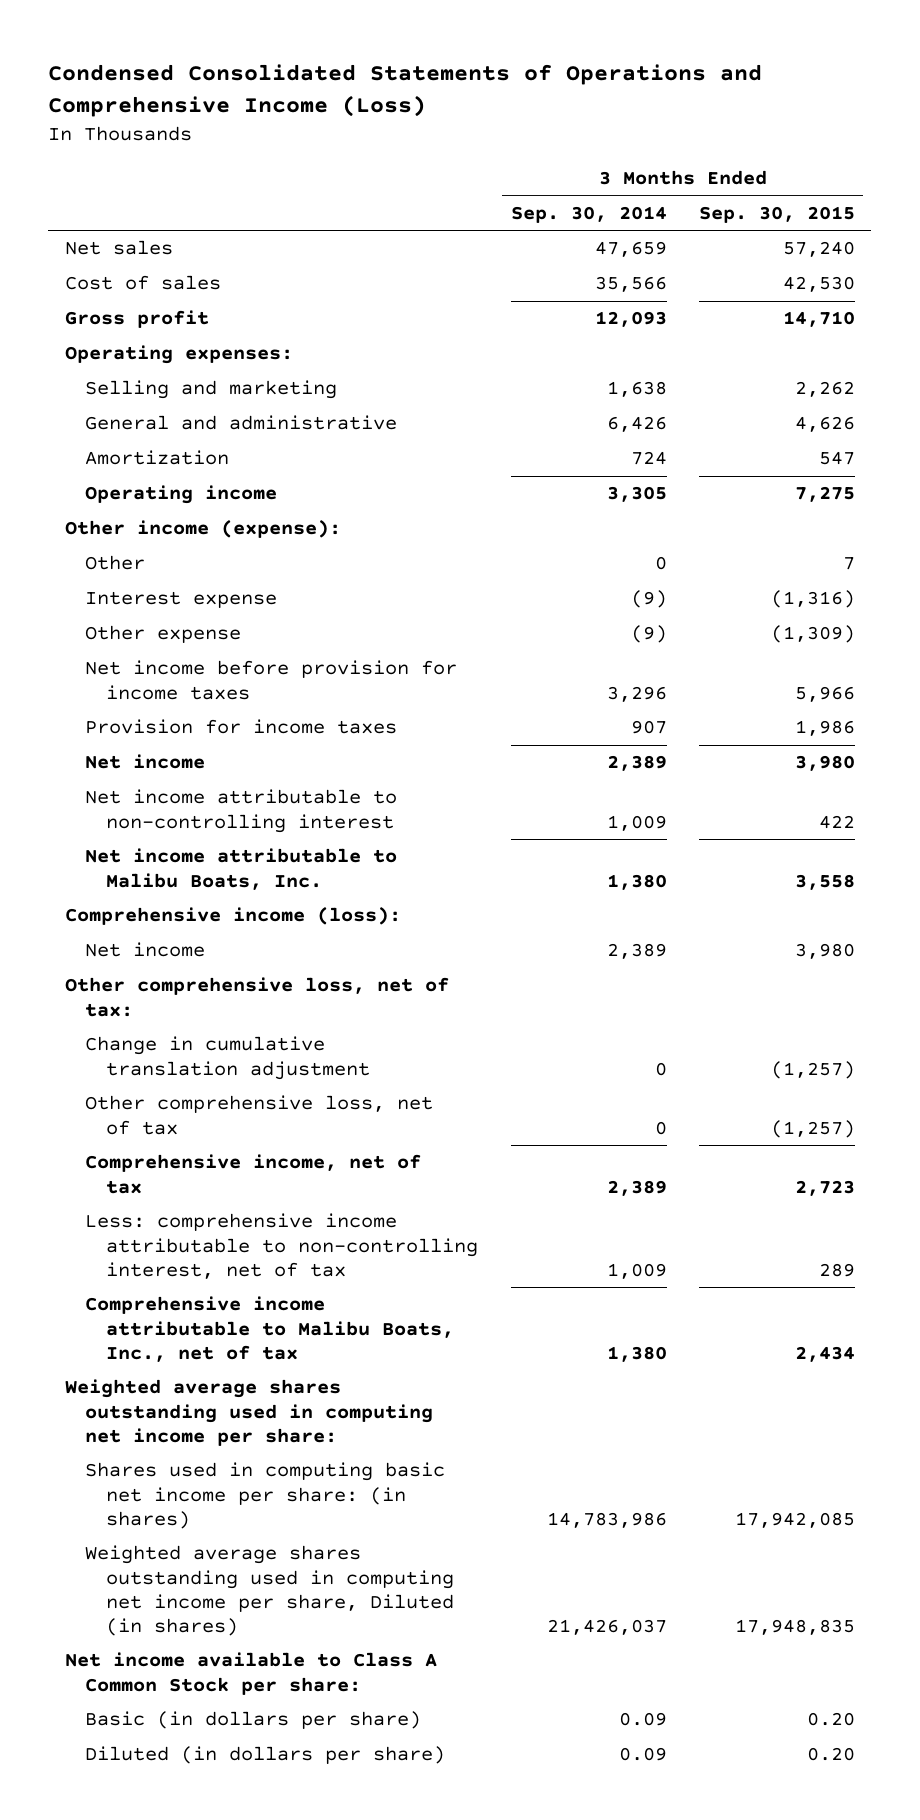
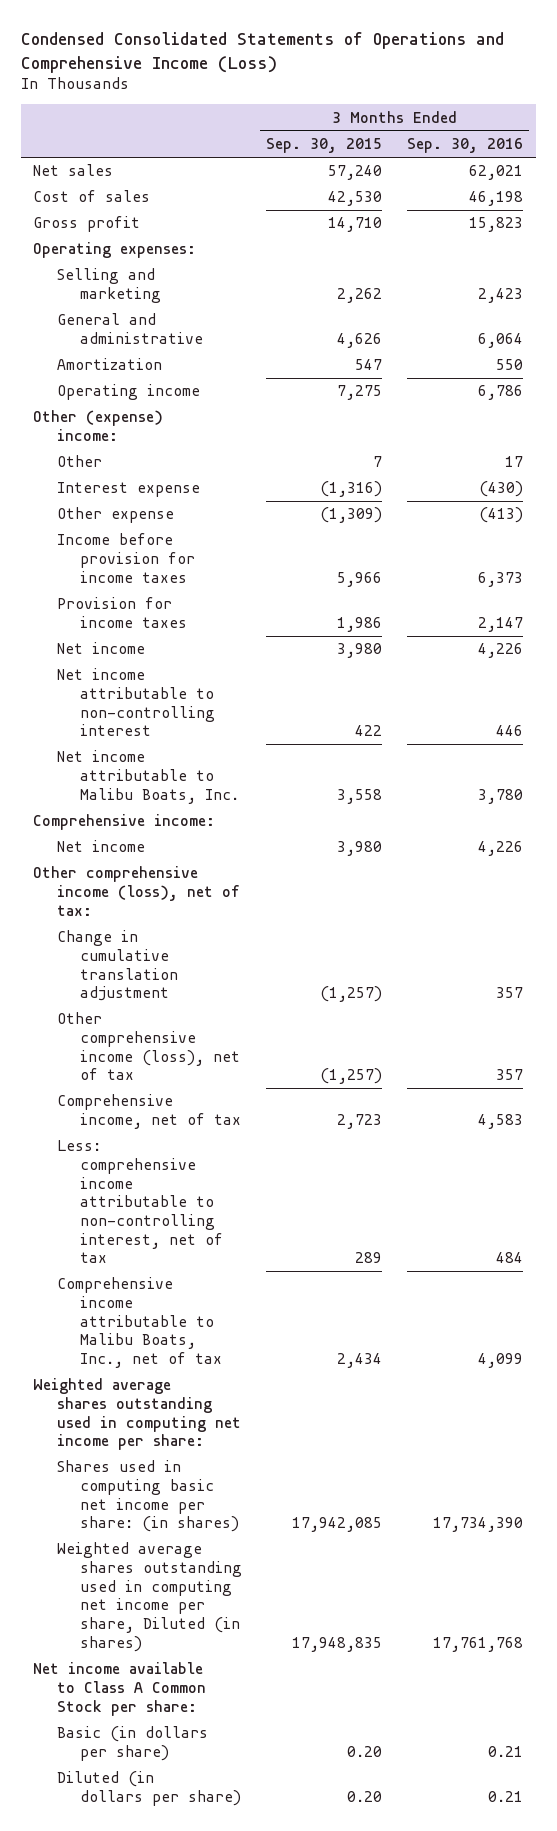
- | 3 Months Ended Sep. 30, 2014 | 3 Months Ended Sep. 30, 2015
+ | 3 Months Ended Sep. 30, 2015 | 3 Months Ended Sep. 30, 2016
- Other income (expense):
+ Other (expense) income:
- Net income before provision for income taxes | 3,296 | 5,966
+ Income before provision for income taxes | 5,966 | 6,373
- Comprehensive income (loss):
+ Comprehensive income:
- Other comprehensive loss, net of tax:
+ Other comprehensive income (loss), net of tax:
- Other comprehensive loss, net of tax | 0 | (1,257)
+ Other comprehensive income (loss), net of tax | (1,257) | 357

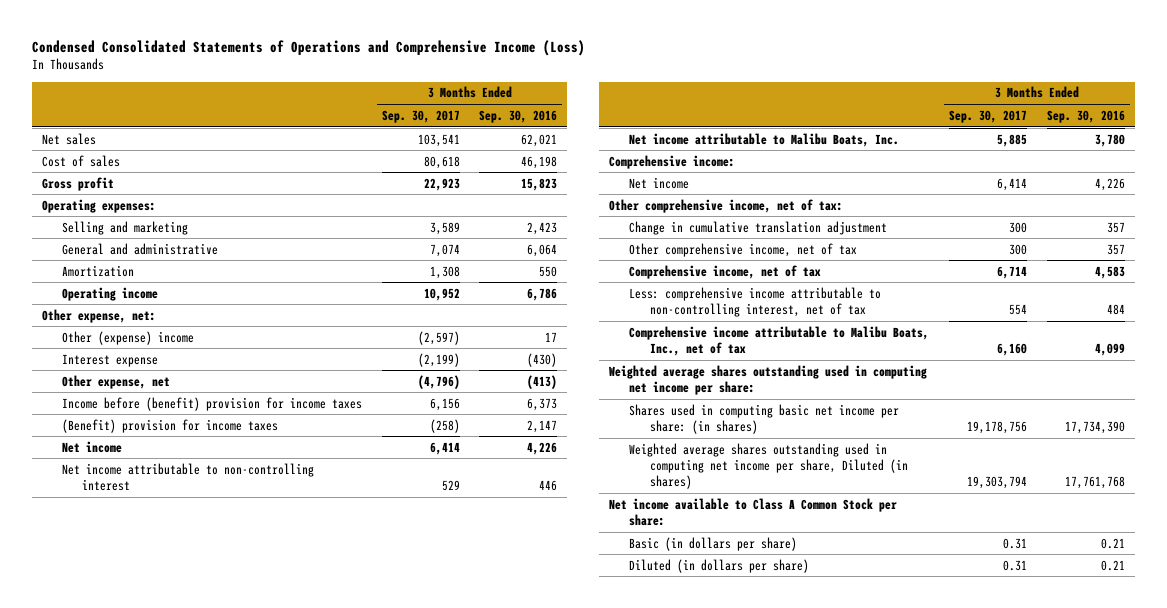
- | 3 Months Ended Sep. 30, 2015 | 3 Months Ended Sep. 30, 2016
+ | 3 Months Ended Sep. 30, 2017 | 3 Months Ended Sep. 30, 2016
- Other (expense) income:
- Other | 7 | 17
+ Other expense, net:
+ Other (expense) income | (2,597) | 17
- Other expense | (1,309) | (413)
- Income before provision for income taxes | 5,966 | 6,373
- Provision for income taxes | 1,986 | 2,147
+ Other expense, net | (4,796) | (413)
+ Income before (benefit) provision for income taxes | 6,156 | 6,373
+ (Benefit) provision for income taxes | (258) | 2,147
- Other comprehensive income (loss), net of tax:
+ Other comprehensive income, net of tax:
- Other comprehensive income (loss), net of tax | (1,257) | 357
+ Other comprehensive income, net of tax | 300 | 357

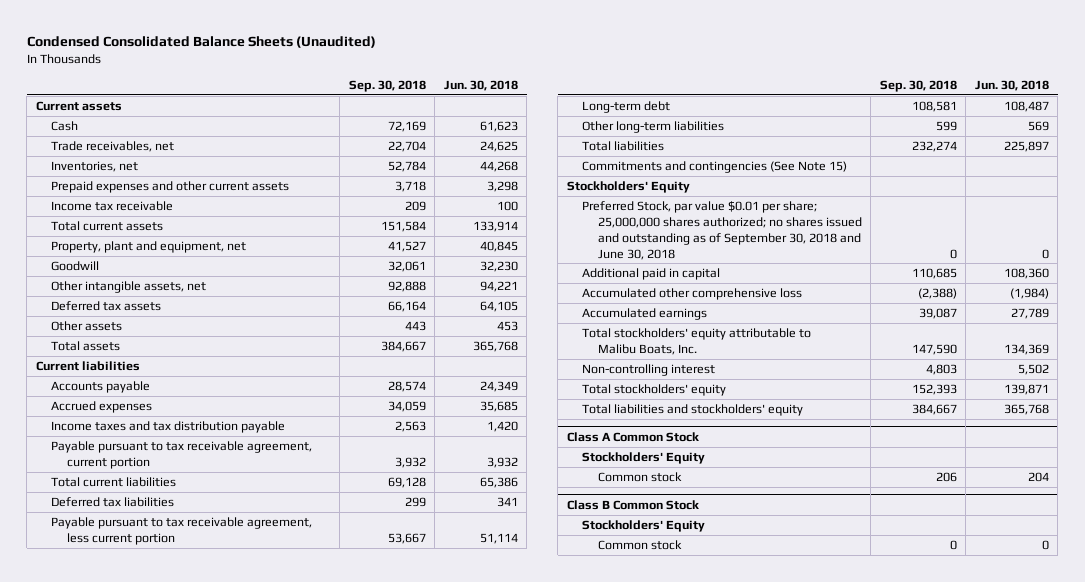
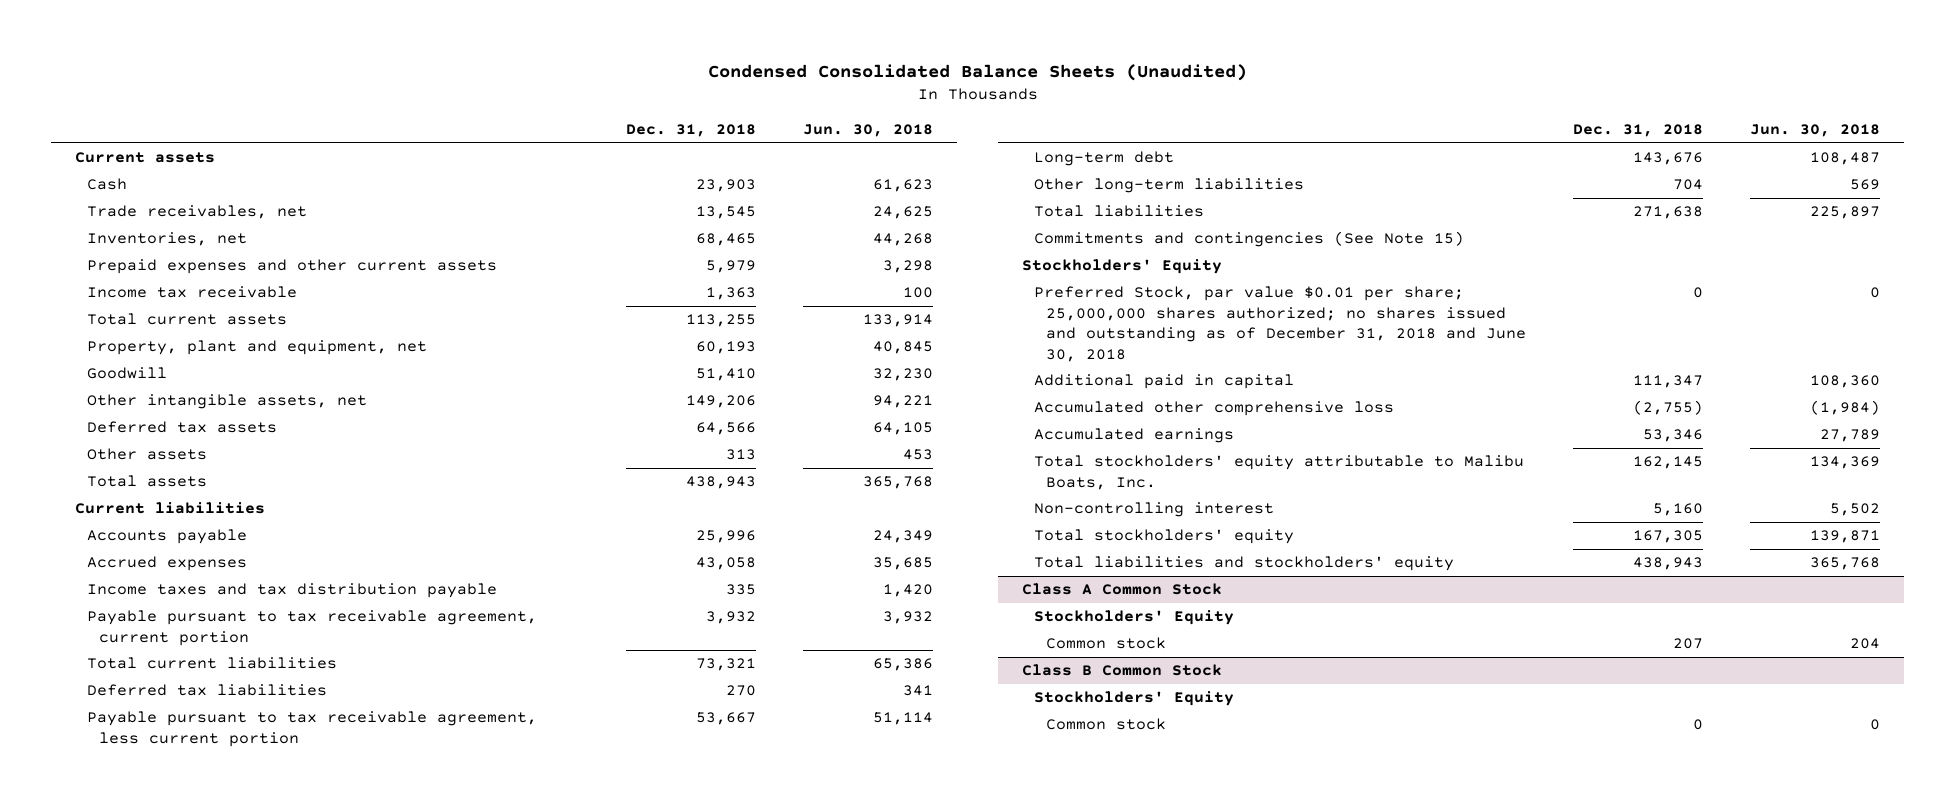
- | Sep. 30, 2018 | Jun. 30, 2018
+ | Dec. 31, 2018 | Jun. 30, 2018
- Preferred Stock, par value $0.01 per share; 25,000,000 shares authorized; no shares issued and outstanding as of September 30, 2018 and June 30, 2018 | 0 | 0
+ Preferred Stock, par value $0.01 per share; 25,000,000 shares authorized; no shares issued and outstanding as of December 31, 2018 and June 30, 2018 | 0 | 0

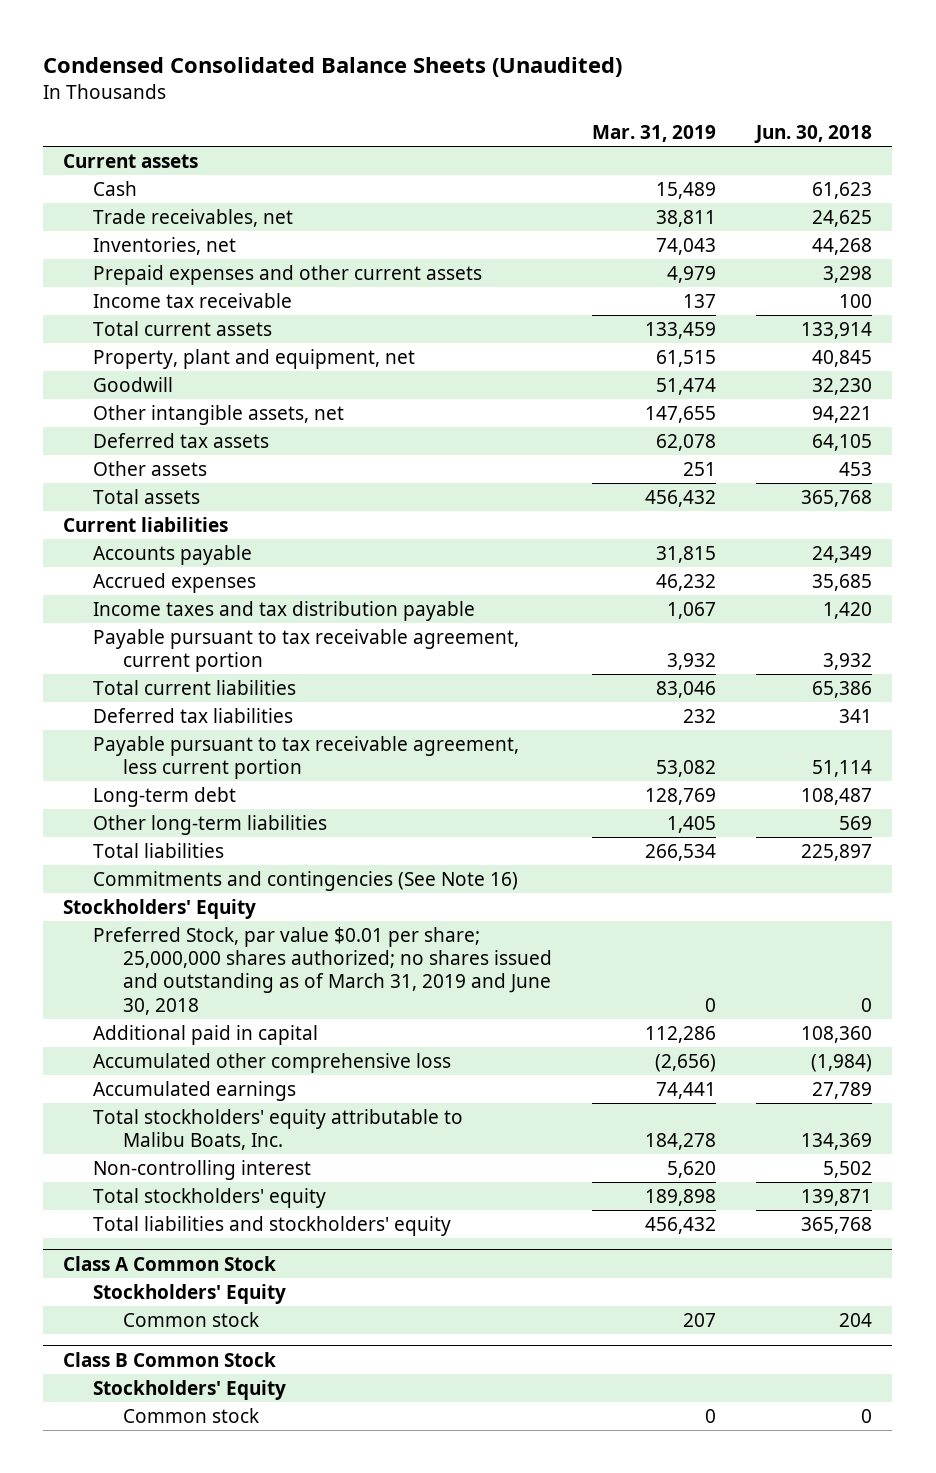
- | Dec. 31, 2018 | Jun. 30, 2018
+ | Mar. 31, 2019 | Jun. 30, 2018
- Commitments and contingencies (See Note 15)
+ Commitments and contingencies (See Note 16)
- Preferred Stock, par value $0.01 per share; 25,000,000 shares authorized; no shares issued and outstanding as of December 31, 2018 and June 30, 2018 | 0 | 0
+ Preferred Stock, par value $0.01 per share; 25,000,000 shares authorized; no shares issued and outstanding as of March 31, 2019 and June 30, 2018 | 0 | 0

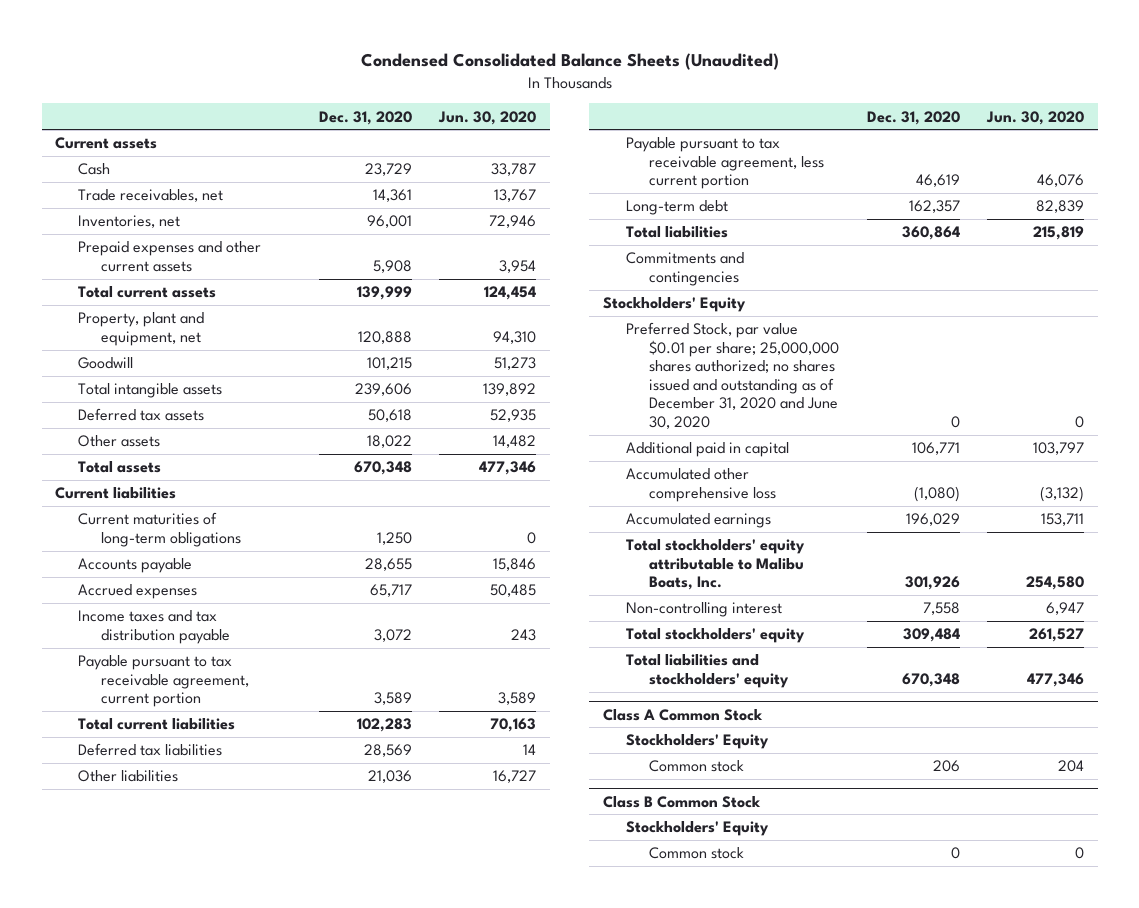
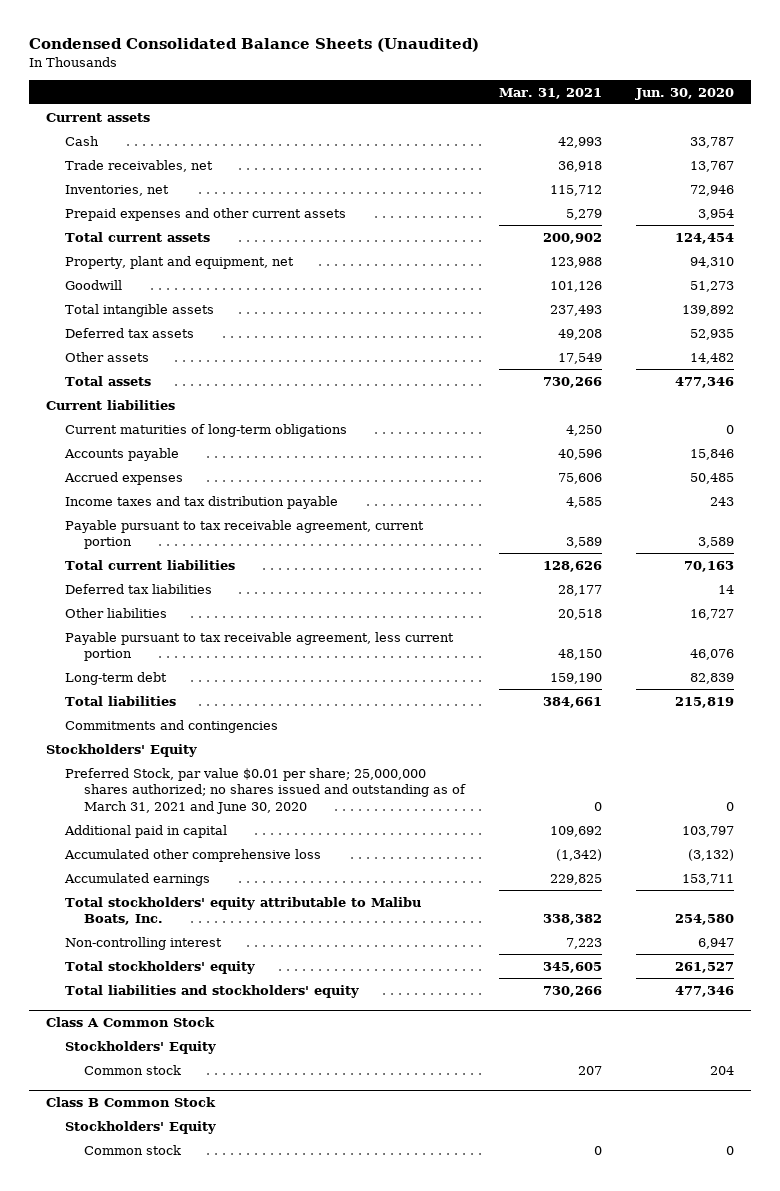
- | Dec. 31, 2020 | Jun. 30, 2020
+ | Mar. 31, 2021 | Jun. 30, 2020
- Preferred Stock, par value $0.01 per share; 25,000,000 shares authorized; no shares issued and outstanding as of December 31, 2020 and June 30, 2020 | 0 | 0
+ Preferred Stock, par value $0.01 per share; 25,000,000 shares authorized; no shares issued and outstanding as of March 31, 2021 and June 30, 2020 | 0 | 0

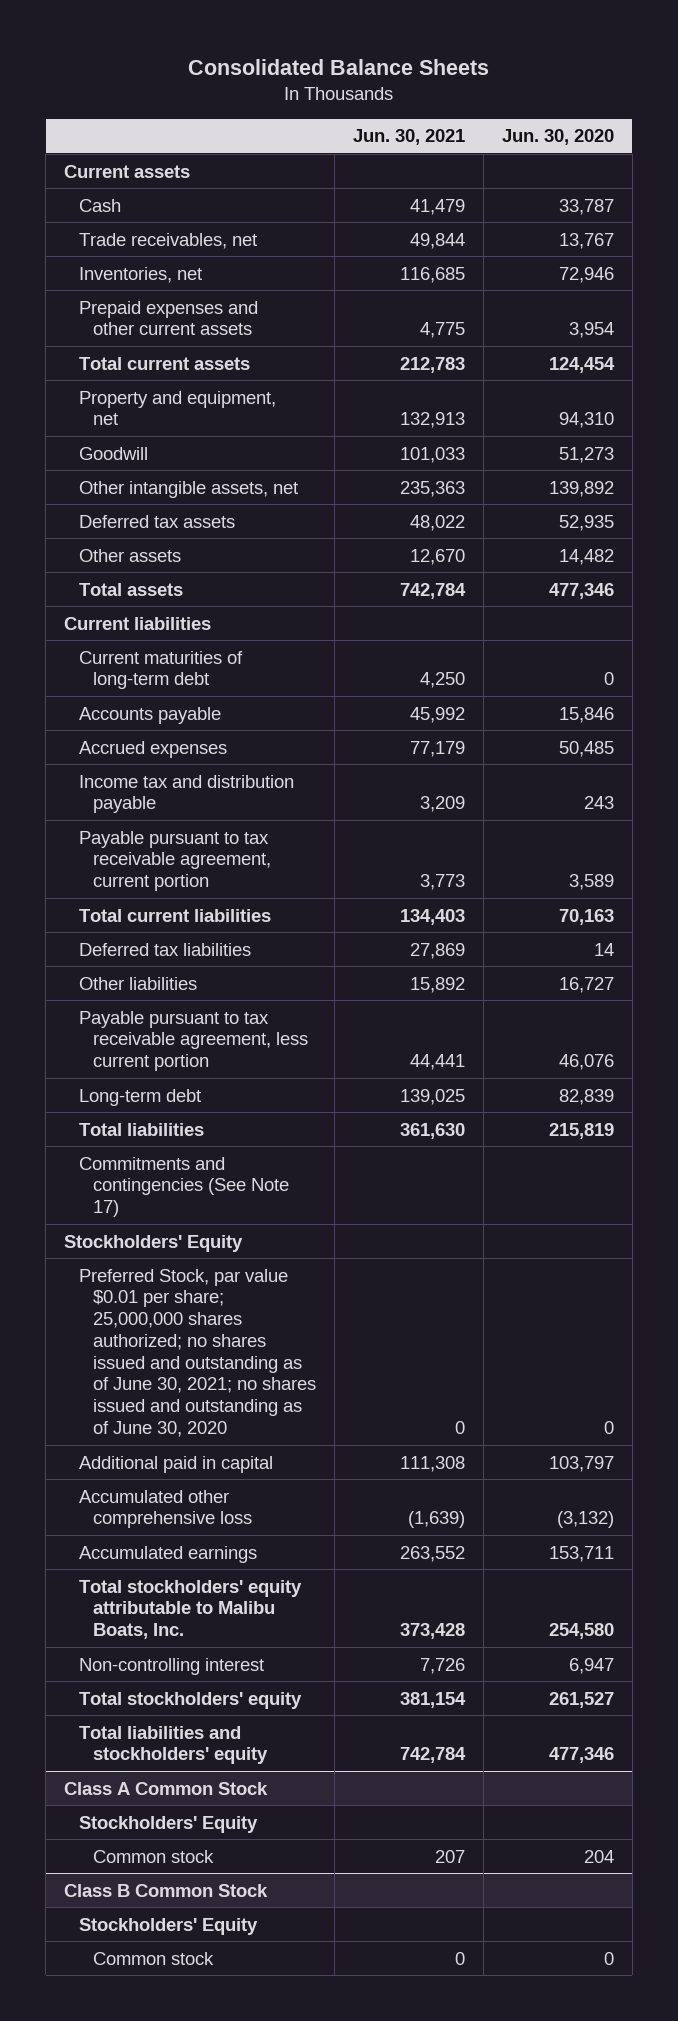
- Condensed Consolidated Balance Sheets (Unaudited)
+ Consolidated Balance Sheets
- | Mar. 31, 2021 | Jun. 30, 2020
+ | Jun. 30, 2021 | Jun. 30, 2020
- Property, plant and equipment, net | 123,988 | 94,310
+ Property and equipment, net | 132,913 | 94,310
- Total intangible assets | 237,493 | 139,892
+ Other intangible assets, net | 235,363 | 139,892
- Current maturities of long-term obligations | 4,250 | 0
+ Current maturities of long-term debt | 4,250 | 0
- Income taxes and tax distribution payable | 4,585 | 243
+ Income tax and distribution payable | 3,209 | 243
- Commitments and contingencies
+ Commitments and contingencies (See Note 17)
- Preferred Stock, par value $0.01 per share; 25,000,000 shares authorized; no shares issued and outstanding as of March 31, 2021 and June 30, 2020 | 0 | 0
+ Preferred Stock, par value $0.01 per share; 25,000,000 shares authorized; no shares issued and outstanding as of June 30, 2021; no shares issued and outstanding as of June 30, 2020 | 0 | 0

